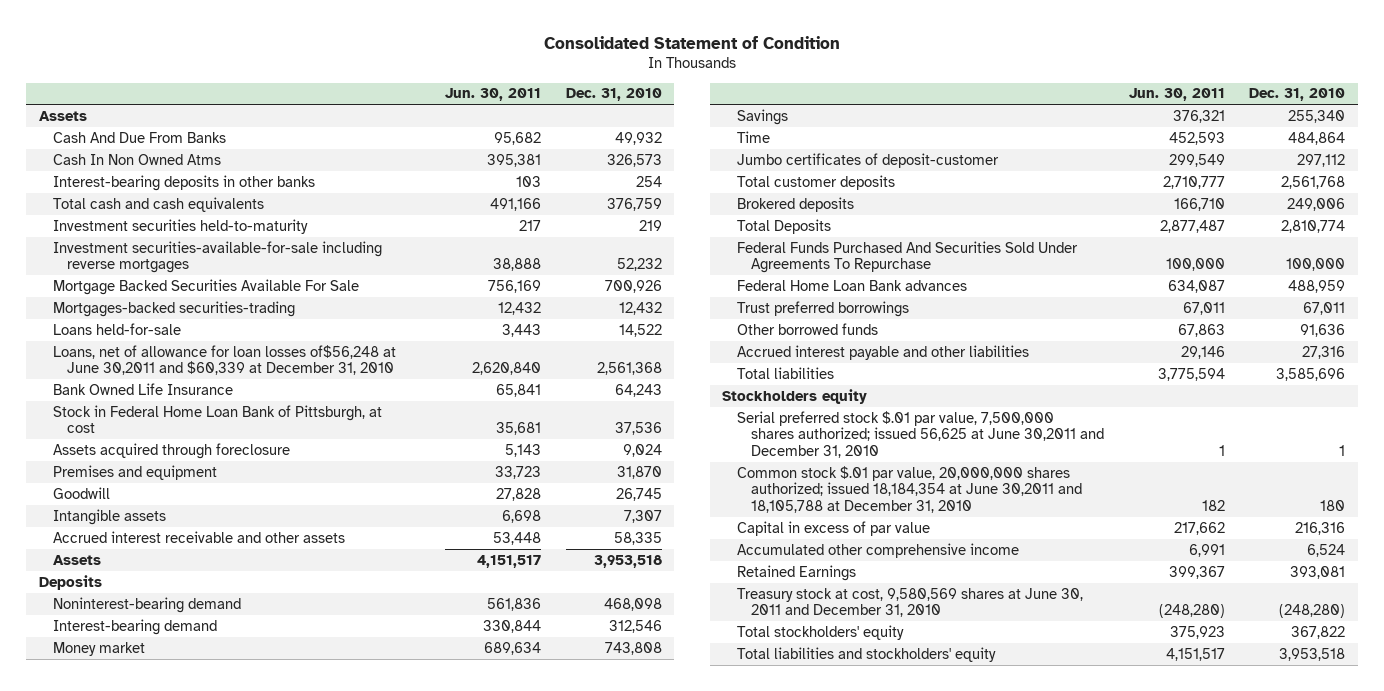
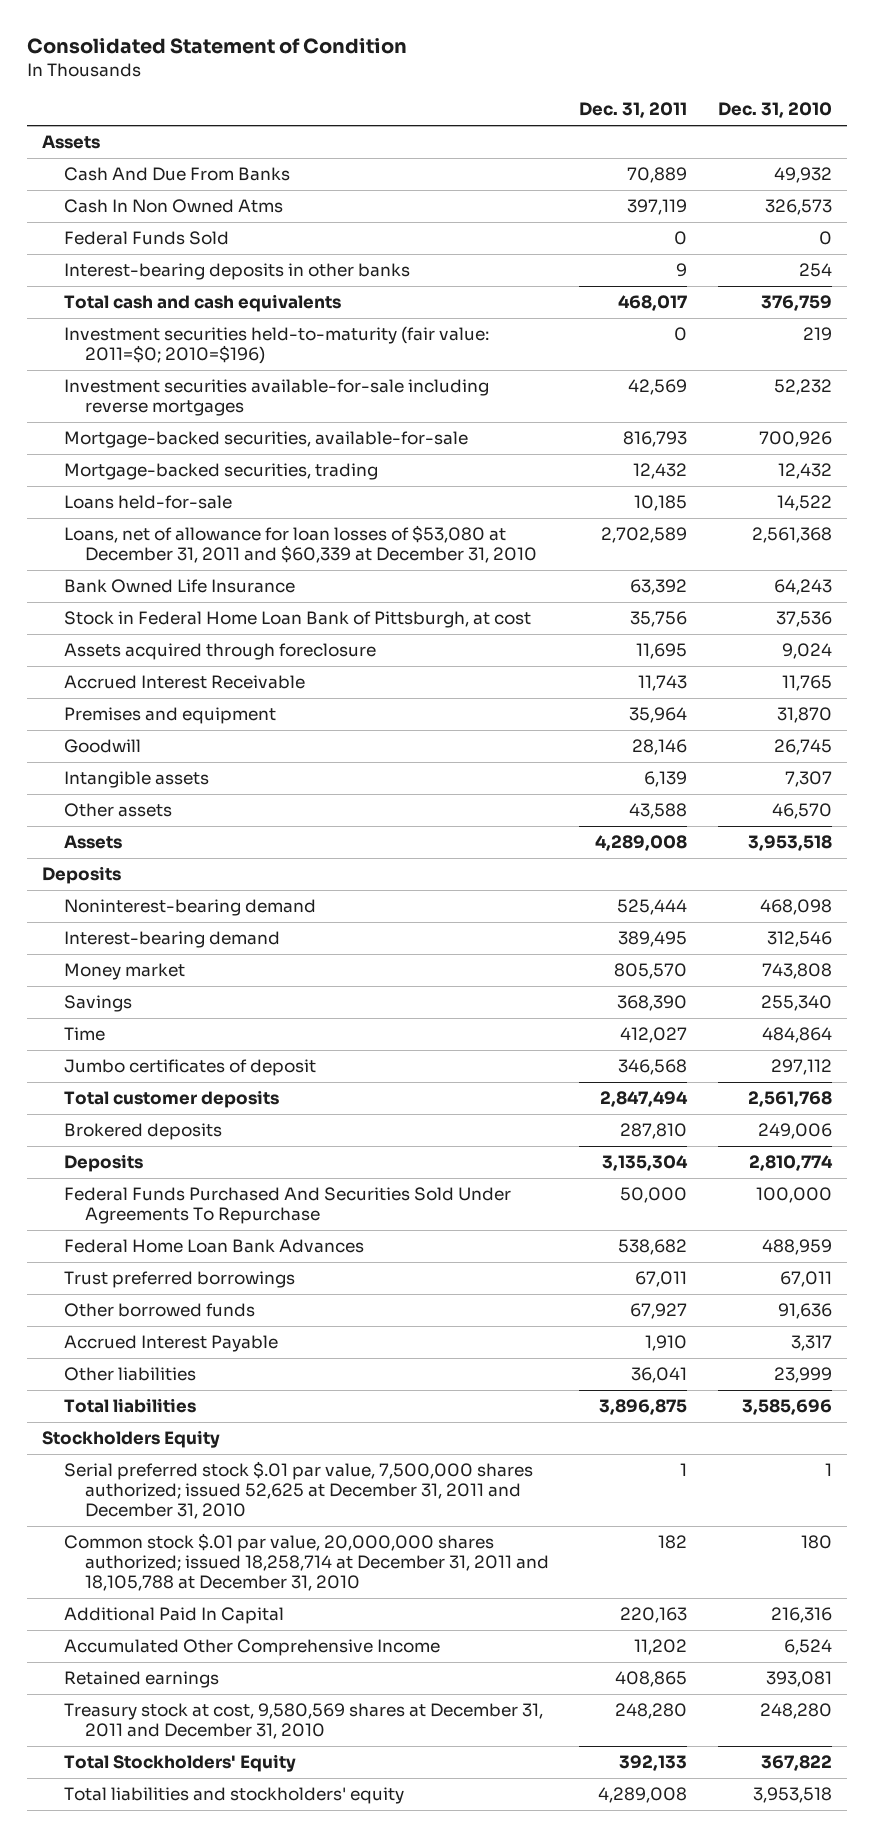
- | Jun. 30, 2011 | Dec. 31, 2010
+ | Dec. 31, 2011 | Dec. 31, 2010
+ Federal Funds Sold | 0 | 0
- Investment securities held-to-maturity | 217 | 219
- Investment securities-available-for-sale including reverse mortgages | 38,888 | 52,232
- Mortgage Backed Securities Available For Sale | 756,169 | 700,926
- Mortgages-backed securities-trading | 12,432 | 12,432
+ Investment securities held-to-maturity (fair value: 2011=$0; 2010=$196) | 0 | 219
+ Investment securities available-for-sale including reverse mortgages | 42,569 | 52,232
+ Mortgage-backed securities, available-for-sale | 816,793 | 700,926
+ Mortgage-backed securities, trading | 12,432 | 12,432
- Loans, net of allowance for loan losses of$56,248 at June 30,2011 and $60,339 at December 31, 2010 | 2,620,840 | 2,561,368
+ Loans, net of allowance for loan losses of $53,080 at December 31, 2011 and $60,339 at December 31, 2010 | 2,702,589 | 2,561,368
+ Accrued Interest Receivable | 11,743 | 11,765
- Accrued interest receivable and other assets | 53,448 | 58,335
+ Other assets | 43,588 | 46,570
- Jumbo certificates of deposit-customer | 299,549 | 297,112
+ Jumbo certificates of deposit | 346,568 | 297,112
- Total Deposits | 2,877,487 | 2,810,774
+ Deposits | 3,135,304 | 2,810,774
- Federal Home Loan Bank advances | 634,087 | 488,959
+ Federal Home Loan Bank Advances | 538,682 | 488,959
- Accrued interest payable and other liabilities | 29,146 | 27,316
+ Accrued Interest Payable | 1,910 | 3,317
+ Other liabilities | 36,041 | 23,999
- Stockholders equity
- Serial preferred stock $.01 par value, 7,500,000 shares authorized; issued 56,625 at June 30,2011 and December 31, 2010 | 1 | 1
- Common stock $.01 par value, 20,000,000 shares authorized; issued 18,184,354 at June 30,2011 and 18,105,788 at December 31, 2010 | 182 | 180
- Capital in excess of par value | 217,662 | 216,316
- Accumulated other comprehensive income | 6,991 | 6,524
- Retained Earnings | 399,367 | 393,081
- Treasury stock at cost, 9,580,569 shares at June 30, 2011 and December 31, 2010 | (248,280) | (248,280)
- Total stockholders' equity | 375,923 | 367,822
+ Stockholders Equity
+ Serial preferred stock $.01 par value, 7,500,000 shares authorized; issued 52,625 at December 31, 2011 and December 31, 2010 | 1 | 1
+ Common stock $.01 par value, 20,000,000 shares authorized; issued 18,258,714 at December 31, 2011 and 18,105,788 at December 31, 2010 | 182 | 180
+ Additional Paid In Capital | 220,163 | 216,316
+ Accumulated Other Comprehensive Income | 11,202 | 6,524
+ Retained earnings | 408,865 | 393,081
+ Treasury stock at cost, 9,580,569 shares at December 31, 2011 and December 31, 2010 | 248,280 | 248,280
+ Total Stockholders' Equity | 392,133 | 367,822

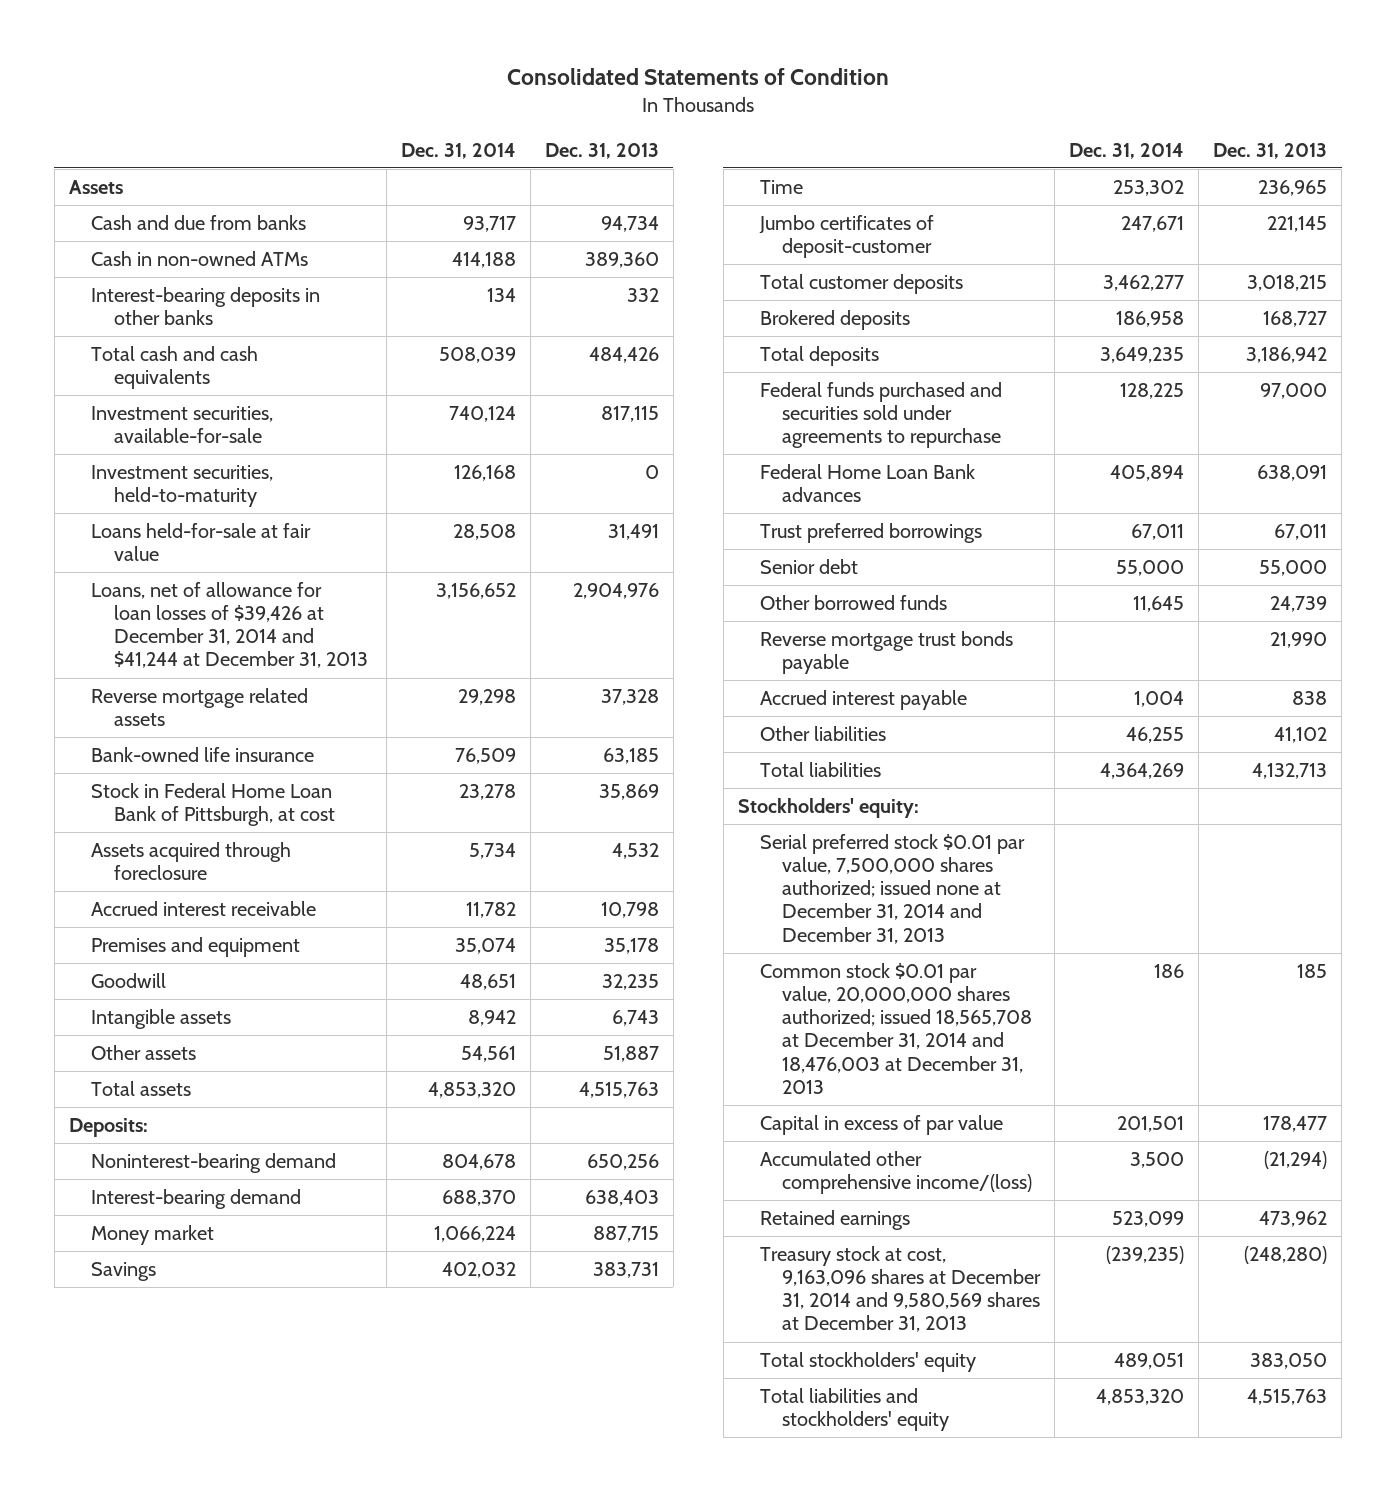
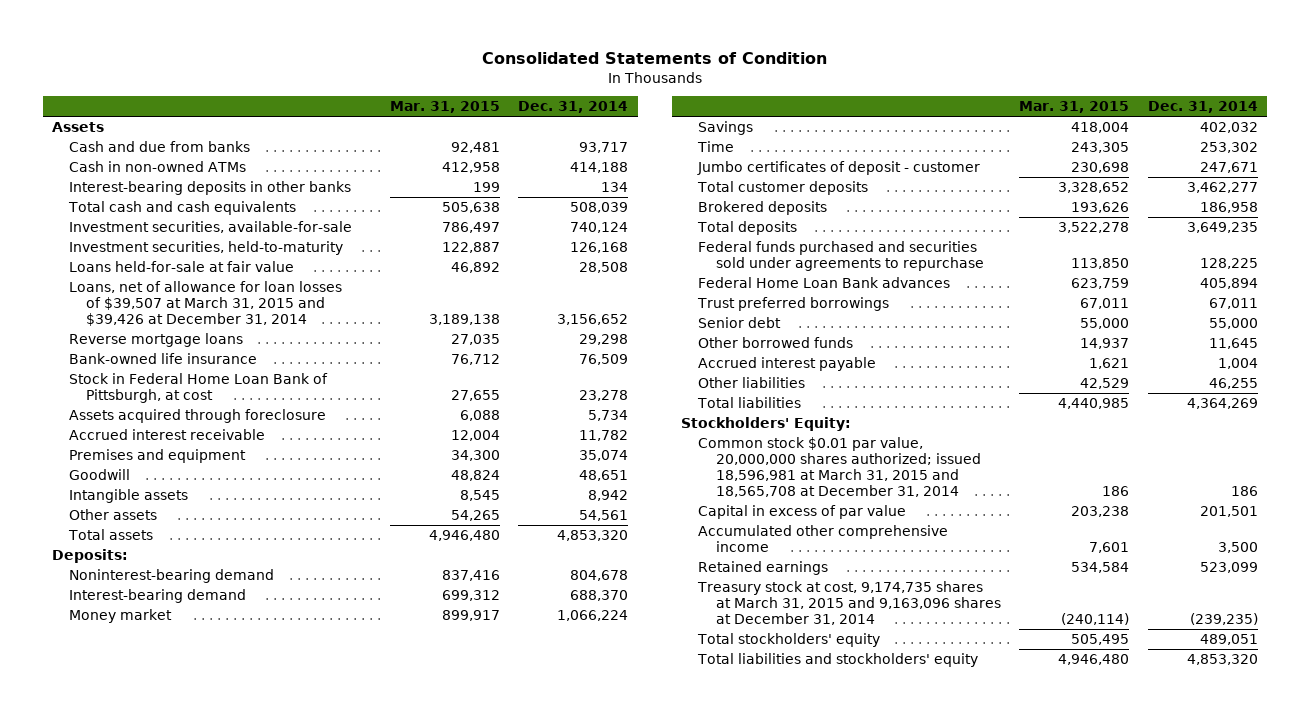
- | Dec. 31, 2014 | Dec. 31, 2013
+ | Mar. 31, 2015 | Dec. 31, 2014
- Loans, net of allowance for loan losses of $39,426 at December 31, 2014 and $41,244 at December 31, 2013 | 3,156,652 | 2,904,976
- Reverse mortgage related assets | 29,298 | 37,328
+ Loans, net of allowance for loan losses of $39,507 at March 31, 2015 and $39,426 at December 31, 2014 | 3,189,138 | 3,156,652
+ Reverse mortgage loans | 27,035 | 29,298
- Jumbo certificates of deposit-customer | 247,671 | 221,145
+ Jumbo certificates of deposit - customer | 230,698 | 247,671
- Reverse mortgage trust bonds payable | | 21,990
- Stockholders' equity:
- Serial preferred stock $0.01 par value, 7,500,000 shares authorized; issued none at December 31, 2014 and December 31, 2013
- Common stock $0.01 par value, 20,000,000 shares authorized; issued 18,565,708 at December 31, 2014 and 18,476,003 at December 31, 2013 | 186 | 185
+ Stockholders' Equity:
+ Common stock $0.01 par value, 20,000,000 shares authorized; issued 18,596,981 at March 31, 2015 and 18,565,708 at December 31, 2014 | 186 | 186
- Accumulated other comprehensive income/(loss) | 3,500 | (21,294)
+ Accumulated other comprehensive income | 7,601 | 3,500
- Treasury stock at cost, 9,163,096 shares at December 31, 2014 and 9,580,569 shares at December 31, 2013 | (239,235) | (248,280)
+ Treasury stock at cost, 9,174,735 shares at March 31, 2015 and 9,163,096 shares at December 31, 2014 | (240,114) | (239,235)

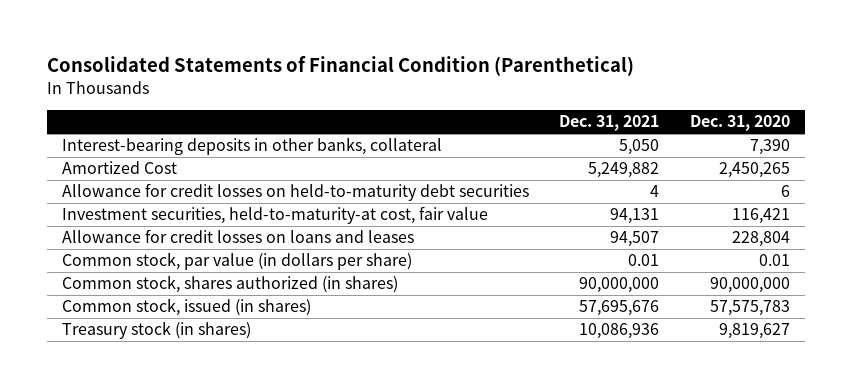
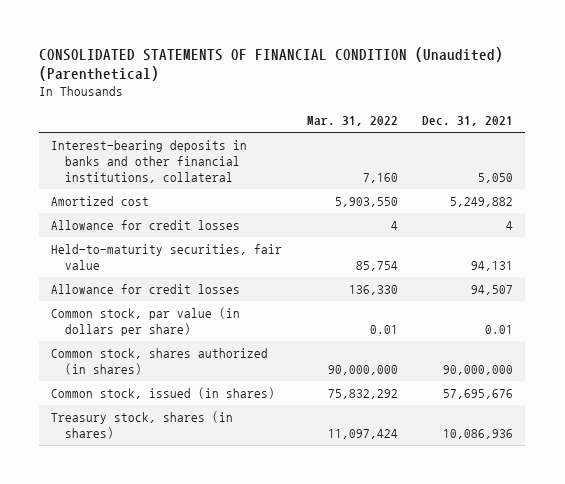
- Consolidated Statements of Financial Condition (Parenthetical)
+ CONSOLIDATED STATEMENTS OF FINANCIAL CONDITION (Unaudited) (Parenthetical)
- | Dec. 31, 2021 | Dec. 31, 2020
+ | Mar. 31, 2022 | Dec. 31, 2021
- Interest-bearing deposits in other banks, collateral | 5,050 | 7,390
- Amortized Cost | 5,249,882 | 2,450,265
- Allowance for credit losses on held-to-maturity debt securities | 4 | 6
- Investment securities, held-to-maturity-at cost, fair value | 94,131 | 116,421
- Allowance for credit losses on loans and leases | 94,507 | 228,804
+ Interest-bearing deposits in banks and other financial institutions, collateral | 7,160 | 5,050
+ Amortized cost | 5,903,550 | 5,249,882
+ Allowance for credit losses | 4 | 4
+ Held-to-maturity securities, fair value | 85,754 | 94,131
+ Allowance for credit losses | 136,330 | 94,507
- Treasury stock (in shares) | 10,086,936 | 9,819,627
+ Treasury stock, shares (in shares) | 11,097,424 | 10,086,936

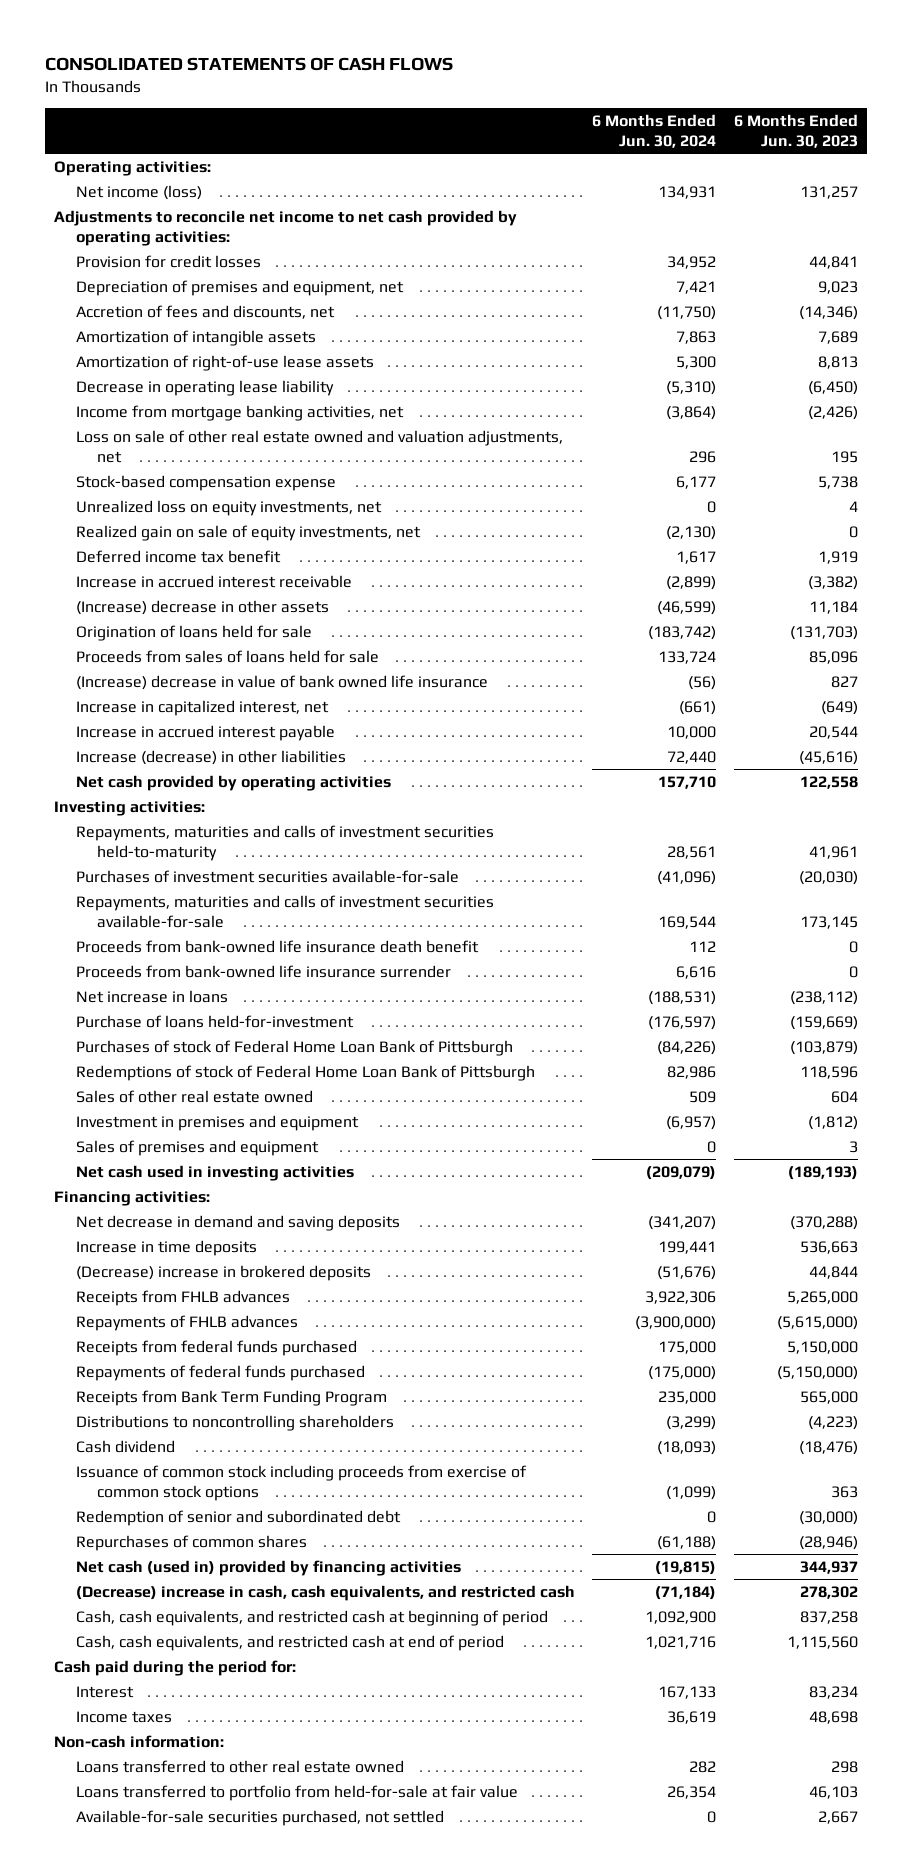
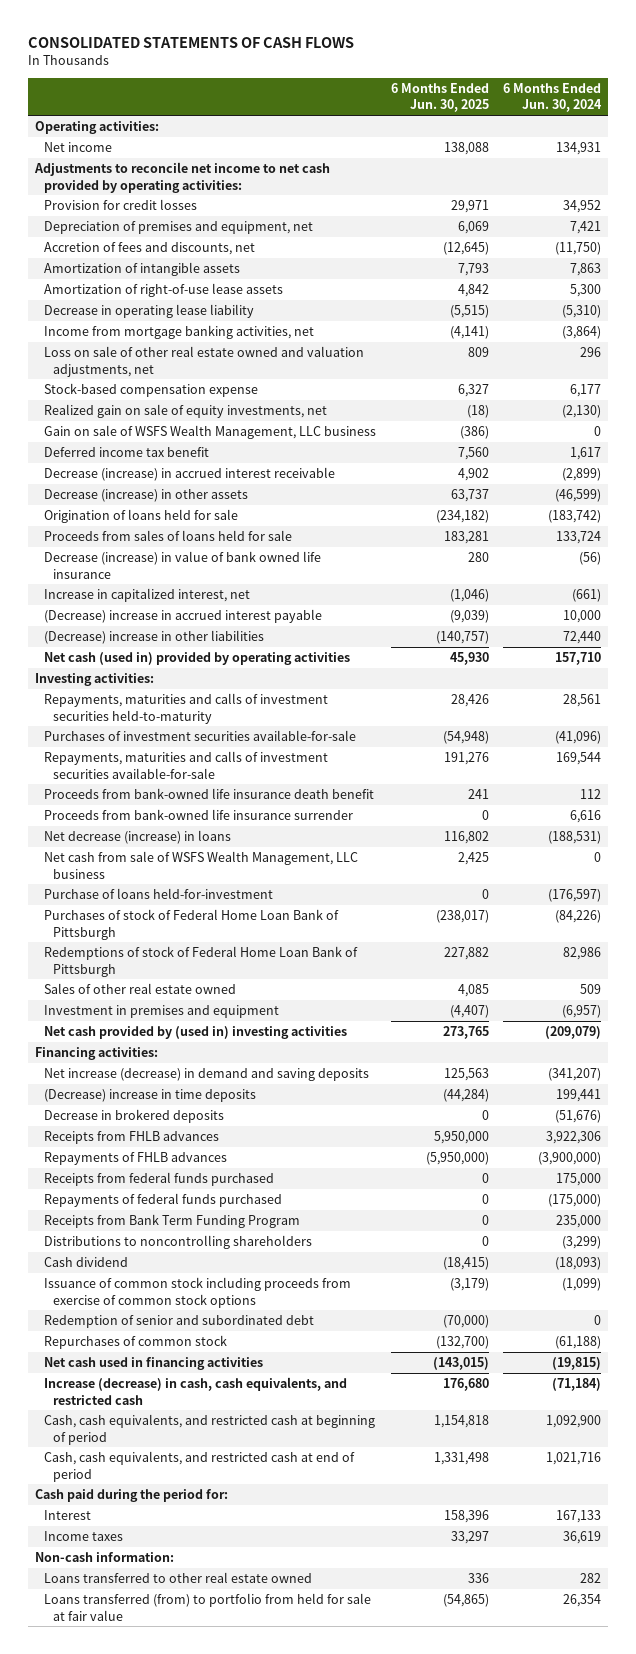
- | 6 Months Ended Jun. 30, 2024 | 6 Months Ended Jun. 30, 2023
+ | 6 Months Ended Jun. 30, 2025 | 6 Months Ended Jun. 30, 2024
- Net income (loss) | 134,931 | 131,257
+ Net income | 138,088 | 134,931
- Unrealized loss on equity investments, net | 0 | 4
+ Gain on sale of WSFS Wealth Management, LLC business | (386) | 0
- Increase in accrued interest receivable | (2,899) | (3,382)
- (Increase) decrease in other assets | (46,599) | 11,184
+ Decrease (increase) in accrued interest receivable | 4,902 | (2,899)
+ Decrease (increase) in other assets | 63,737 | (46,599)
- (Increase) decrease in value of bank owned life insurance | (56) | 827
+ Decrease (increase) in value of bank owned life insurance | 280 | (56)
- Increase in accrued interest payable | 10,000 | 20,544
- Increase (decrease) in other liabilities | 72,440 | (45,616)
- Net cash provided by operating activities | 157,710 | 122,558
+ (Decrease) increase in accrued interest payable | (9,039) | 10,000
+ (Decrease) increase in other liabilities | (140,757) | 72,440
+ Net cash (used in) provided by operating activities | 45,930 | 157,710
- Net increase in loans | (188,531) | (238,112)
+ Net decrease (increase) in loans | 116,802 | (188,531)
+ Net cash from sale of WSFS Wealth Management, LLC business | 2,425 | 0
- Sales of premises and equipment | 0 | 3
- Net cash used in investing activities | (209,079) | (189,193)
+ Net cash provided by (used in) investing activities | 273,765 | (209,079)
- Net decrease in demand and saving deposits | (341,207) | (370,288)
- Increase in time deposits | 199,441 | 536,663
- (Decrease) increase in brokered deposits | (51,676) | 44,844
+ Net increase (decrease) in demand and saving deposits | 125,563 | (341,207)
+ (Decrease) increase in time deposits | (44,284) | 199,441
+ Decrease in brokered deposits | 0 | (51,676)
- Repurchases of common shares | (61,188) | (28,946)
- Net cash (used in) provided by financing activities | (19,815) | 344,937
- (Decrease) increase in cash, cash equivalents, and restricted cash | (71,184) | 278,302
+ Repurchases of common stock | (132,700) | (61,188)
+ Net cash used in financing activities | (143,015) | (19,815)
+ Increase (decrease) in cash, cash equivalents, and restricted cash | 176,680 | (71,184)
- Loans transferred to portfolio from held-for-sale at fair value | 26,354 | 46,103
- Available-for-sale securities purchased, not settled | 0 | 2,667
+ Loans transferred (from) to portfolio from held for sale at fair value | (54,865) | 26,354

